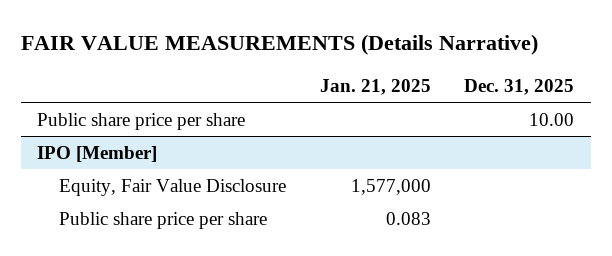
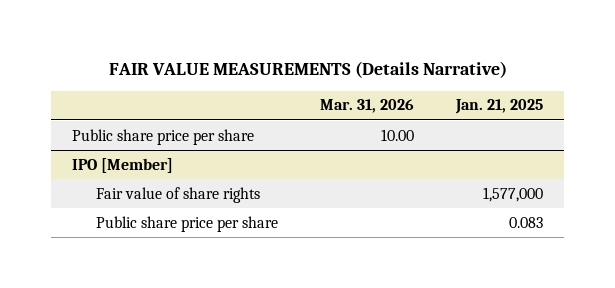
- | Jan. 21, 2025 | Dec. 31, 2025
+ | Mar. 31, 2026 | Jan. 21, 2025
@ IPO [Member]
- Equity, Fair Value Disclosure | 1,577,000 |
+ Fair value of share rights | | 1,577,000

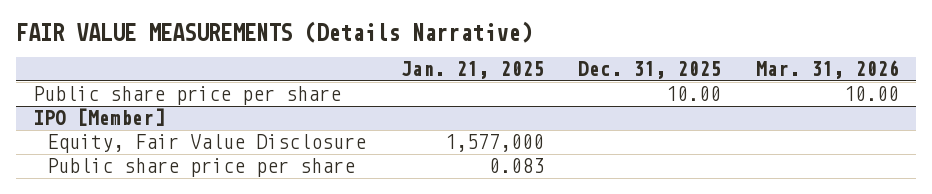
- | Mar. 31, 2026 | Jan. 21, 2025
+ | Jan. 21, 2025 | Dec. 31, 2025 | Mar. 31, 2026
@ IPO [Member]
- Fair value of share rights | | 1,577,000
+ Equity, Fair Value Disclosure | 1,577,000 | |

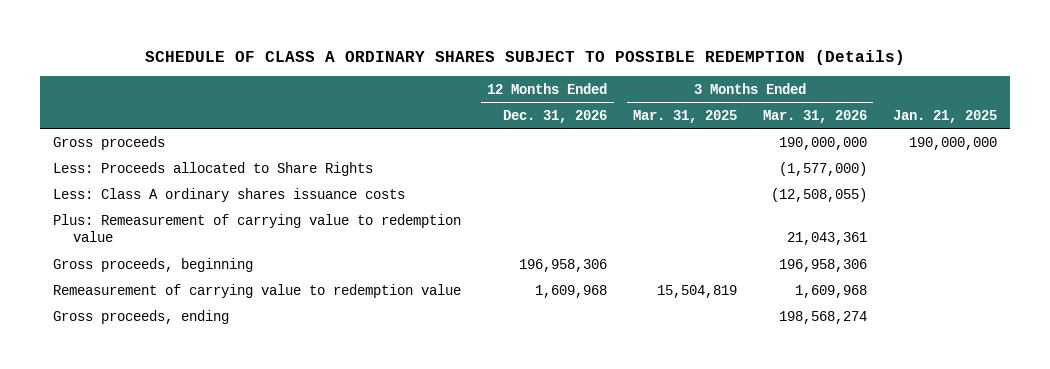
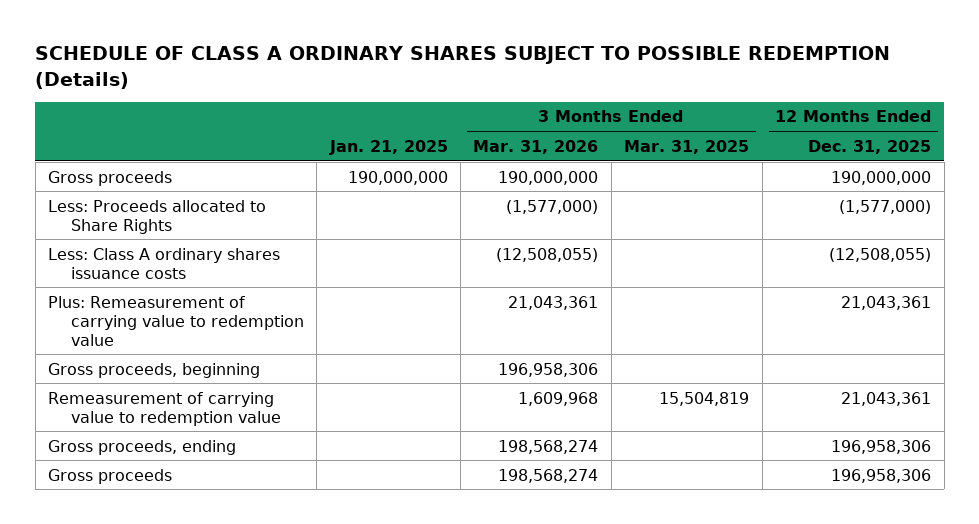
- | 12 Months Ended Dec. 31, 2026 | 3 Months Ended Mar. 31, 2025 | 3 Months Ended Mar. 31, 2026 | Jan. 21, 2025
+ | Jan. 21, 2025 | 3 Months Ended Mar. 31, 2026 | 3 Months Ended Mar. 31, 2025 | 12 Months Ended Dec. 31, 2025
+ Gross proceeds | | 198,568,274 | | 196,958,306

